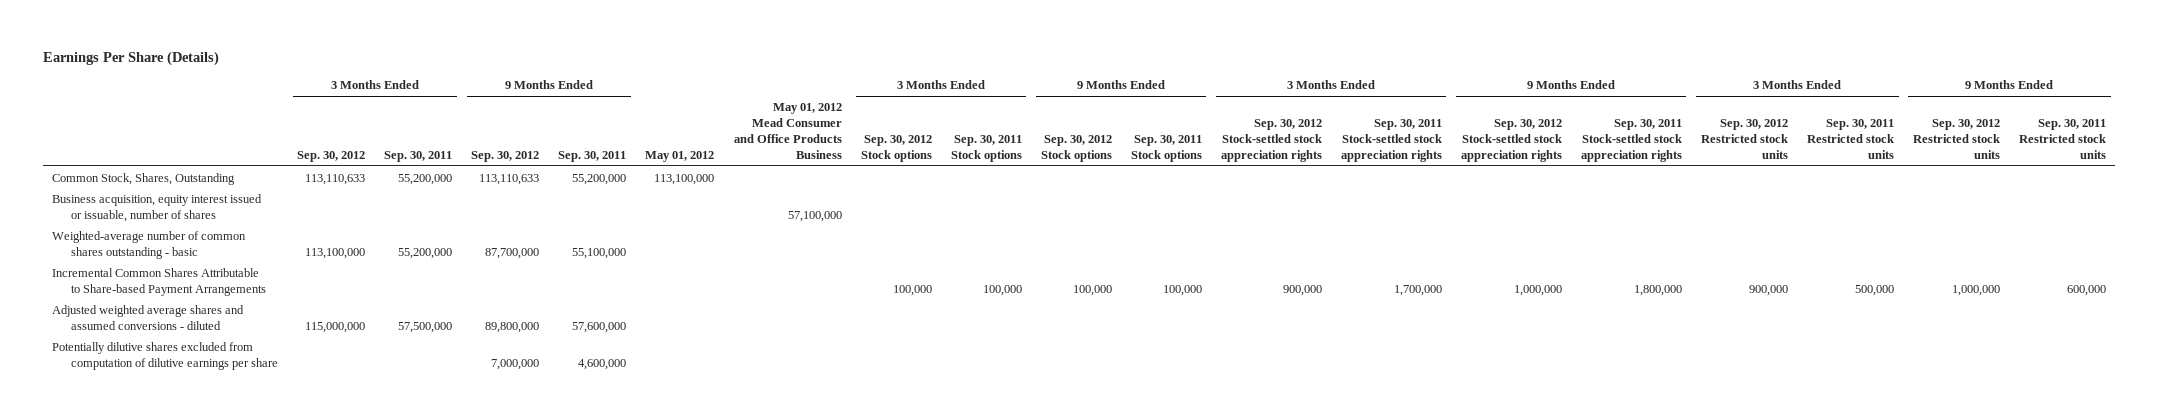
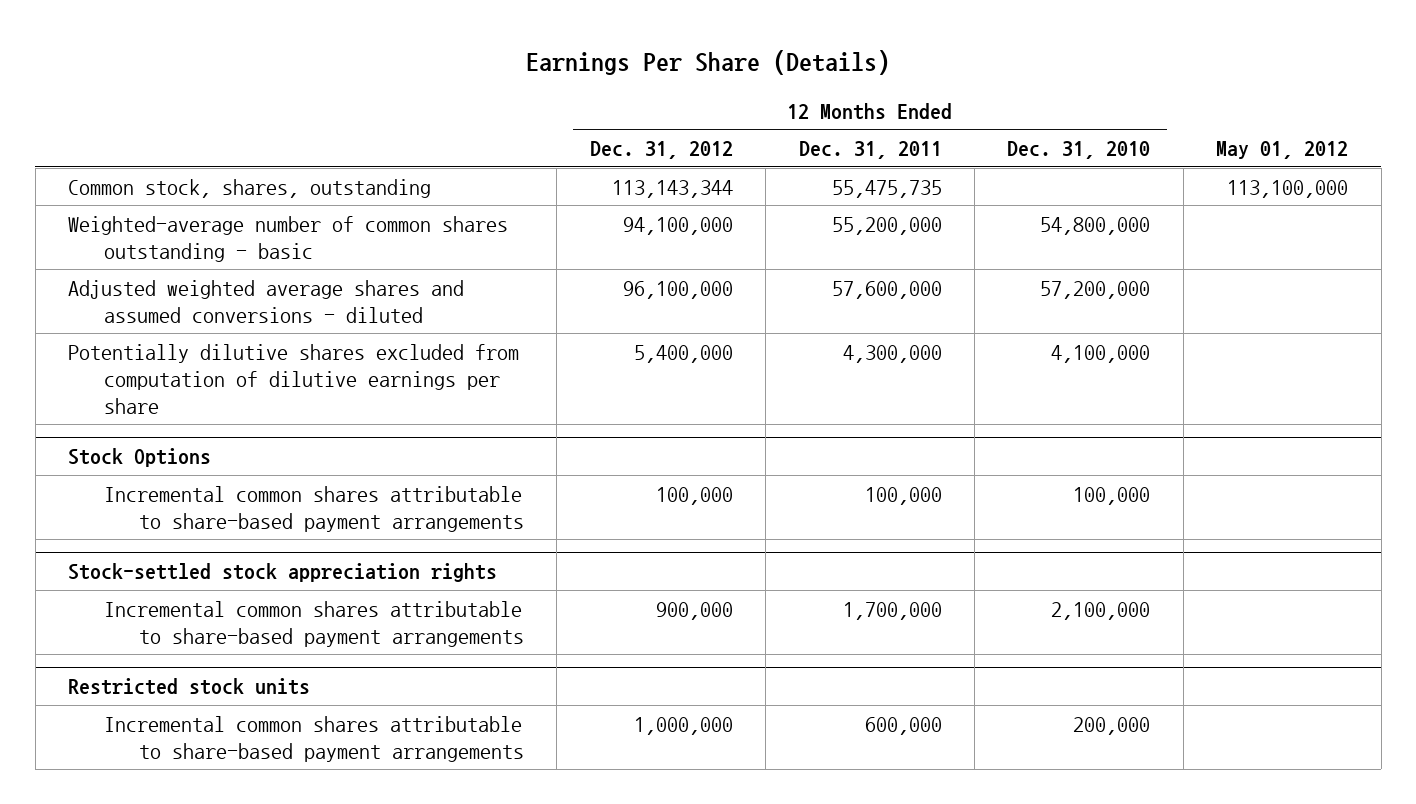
- | 3 Months Ended Sep. 30, 2012 | 3 Months Ended Sep. 30, 2011 | 9 Months Ended Sep. 30, 2012 | 9 Months Ended Sep. 30, 2011 | May 01, 2012 | May 01, 2012 Mead Consumer and Office Products Business | 3 Months Ended Sep. 30, 2012 Stock options | 3 Months Ended Sep. 30, 2011 Stock options | 9 Months Ended Sep. 30, 2012 Stock options | 9 Months Ended Sep. 30, 2011 Stock options | 3 Months Ended Sep. 30, 2012 Stock-settled stock appreciation rights | 3 Months Ended Sep. 30, 2011 Stock-settled stock appreciation rights | 9 Months Ended Sep. 30, 2012 Stock-settled stock appreciation rights | 9 Months Ended Sep. 30, 2011 Stock-settled stock appreciation rights | 3 Months Ended Sep. 30, 2012 Restricted stock units | 3 Months Ended Sep. 30, 2011 Restricted stock units | 9 Months Ended Sep. 30, 2012 Restricted stock units | 9 Months Ended Sep. 30, 2011 Restricted stock units
+ | 12 Months Ended Dec. 31, 2012 | 12 Months Ended Dec. 31, 2011 | 12 Months Ended Dec. 31, 2010 | May 01, 2012
- Common Stock, Shares, Outstanding | 113,110,633 | 55,200,000 | 113,110,633 | 55,200,000 | 113,100,000 | | | | | | | | | | | | |
- Business acquisition, equity interest issued or issuable, number of shares | | | | | | 57,100,000 | | | | | | | | | | | |
+ Common stock, shares, outstanding | 113,143,344 | 55,475,735 | | 113,100,000
- Incremental Common Shares Attributable to Share-based Payment Arrangements | | | | | | | 100,000 | 100,000 | 100,000 | 100,000 | 900,000 | 1,700,000 | 1,000,000 | 1,800,000 | 900,000 | 500,000 | 1,000,000 | 600,000
+ Stock Options
+ Incremental common shares attributable to share-based payment arrangements | 100,000 | 100,000 | 100,000 |
+ Stock-settled stock appreciation rights
+ Incremental common shares attributable to share-based payment arrangements | 900,000 | 1,700,000 | 2,100,000 |
+ Restricted stock units
+ Incremental common shares attributable to share-based payment arrangements | 1,000,000 | 600,000 | 200,000 |

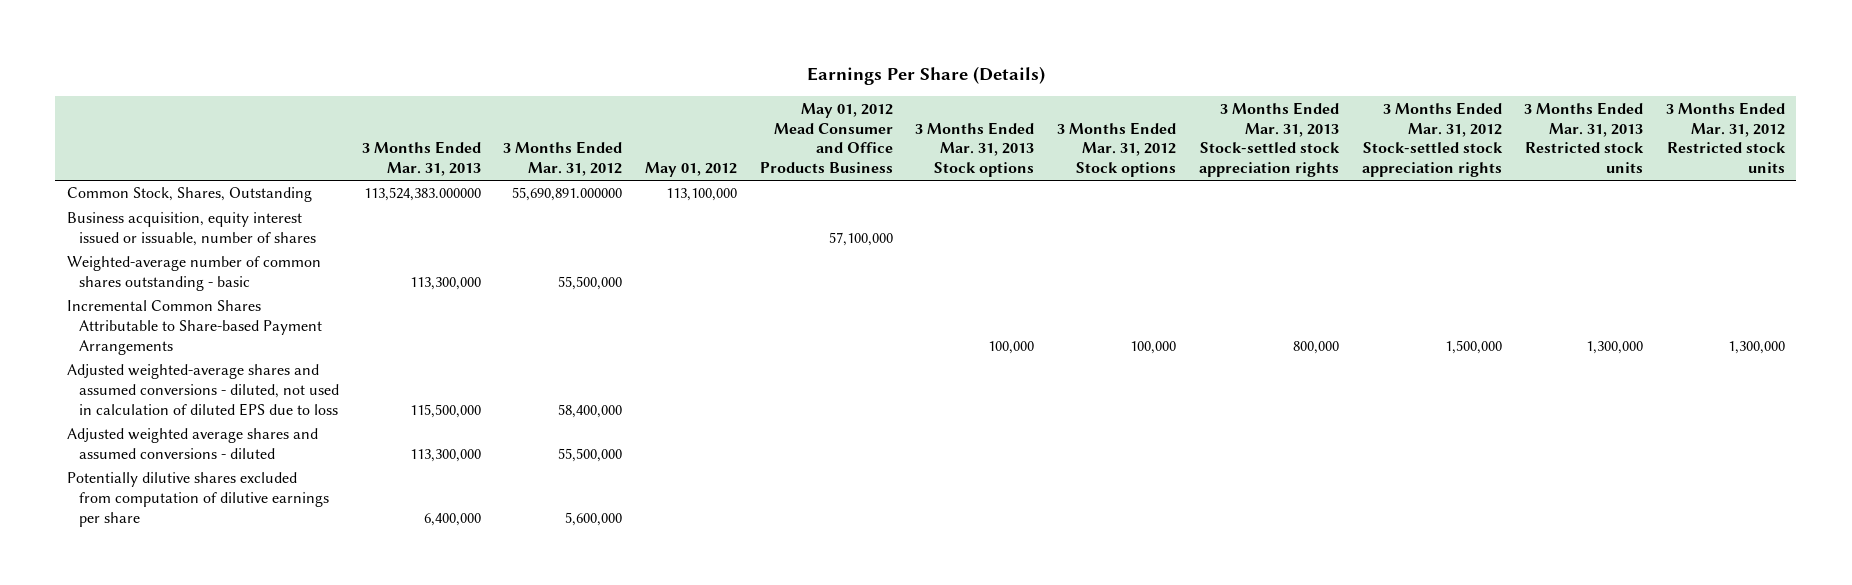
- | 12 Months Ended Dec. 31, 2012 | 12 Months Ended Dec. 31, 2011 | 12 Months Ended Dec. 31, 2010 | May 01, 2012
+ | 3 Months Ended Mar. 31, 2013 | 3 Months Ended Mar. 31, 2012 | May 01, 2012 | May 01, 2012 Mead Consumer and Office Products Business | 3 Months Ended Mar. 31, 2013 Stock options | 3 Months Ended Mar. 31, 2012 Stock options | 3 Months Ended Mar. 31, 2013 Stock-settled stock appreciation rights | 3 Months Ended Mar. 31, 2012 Stock-settled stock appreciation rights | 3 Months Ended Mar. 31, 2013 Restricted stock units | 3 Months Ended Mar. 31, 2012 Restricted stock units
- Common stock, shares, outstanding | 113,143,344 | 55,475,735 | | 113,100,000
+ Common Stock, Shares, Outstanding | 113,524,383.000000 | 55,690,891.000000 | 113,100,000 | | | | | | |
+ Business acquisition, equity interest issued or issuable, number of shares | | | | 57,100,000 | | | | | |
+ Incremental Common Shares Attributable to Share-based Payment Arrangements | | | | | 100,000 | 100,000 | 800,000 | 1,500,000 | 1,300,000 | 1,300,000
+ Adjusted weighted-average shares and assumed conversions - diluted, not used in calculation of diluted EPS due to loss | 115,500,000 | 58,400,000 | | | | | | | |
- Stock Options
- Incremental common shares attributable to share-based payment arrangements | 100,000 | 100,000 | 100,000 |
- Stock-settled stock appreciation rights
- Incremental common shares attributable to share-based payment arrangements | 900,000 | 1,700,000 | 2,100,000 |
- Restricted stock units
- Incremental common shares attributable to share-based payment arrangements | 1,000,000 | 600,000 | 200,000 |

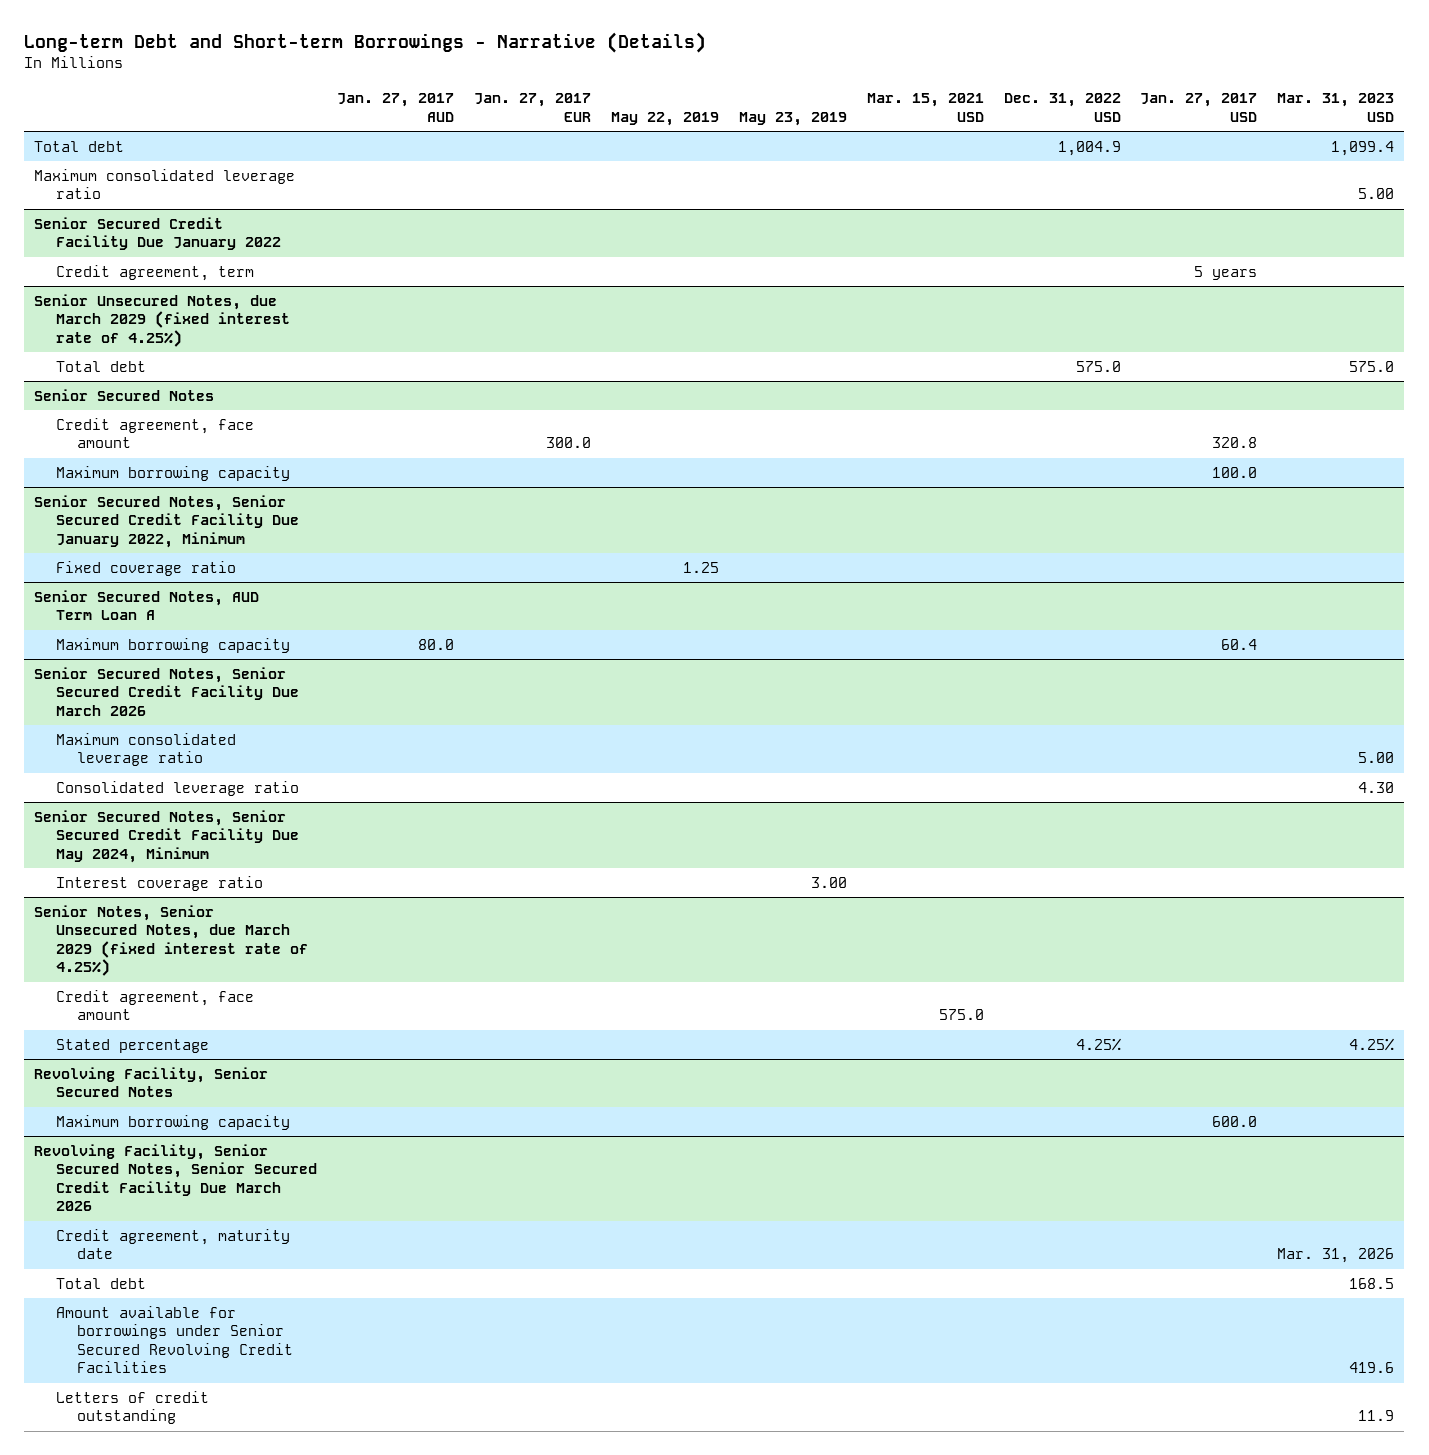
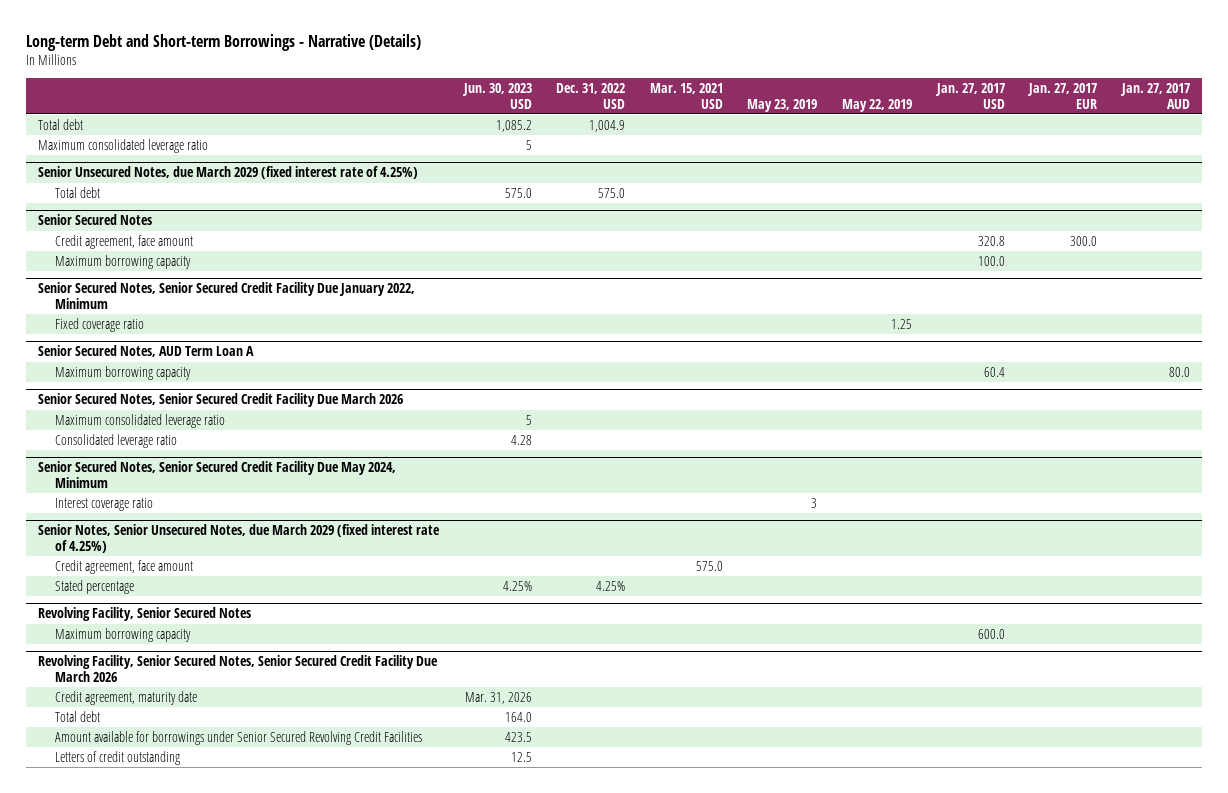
- | Jan. 27, 2017 AUD | Jan. 27, 2017 EUR | May 22, 2019 | May 23, 2019 | Mar. 15, 2021 USD | Dec. 31, 2022 USD | Jan. 27, 2017 USD | Mar. 31, 2023 USD
+ | Jun. 30, 2023 USD | Dec. 31, 2022 USD | Mar. 15, 2021 USD | May 23, 2019 | May 22, 2019 | Jan. 27, 2017 USD | Jan. 27, 2017 EUR | Jan. 27, 2017 AUD
- Senior Secured Credit Facility Due January 2022
- Credit agreement, term | | | | | | | 5 years |
@ Senior Secured Notes, Senior Secured Credit Facility Due May 2024, Minimum
- Interest coverage ratio | | | | 3.00 | | | |
+ Interest coverage ratio | | | | 3 | | | |

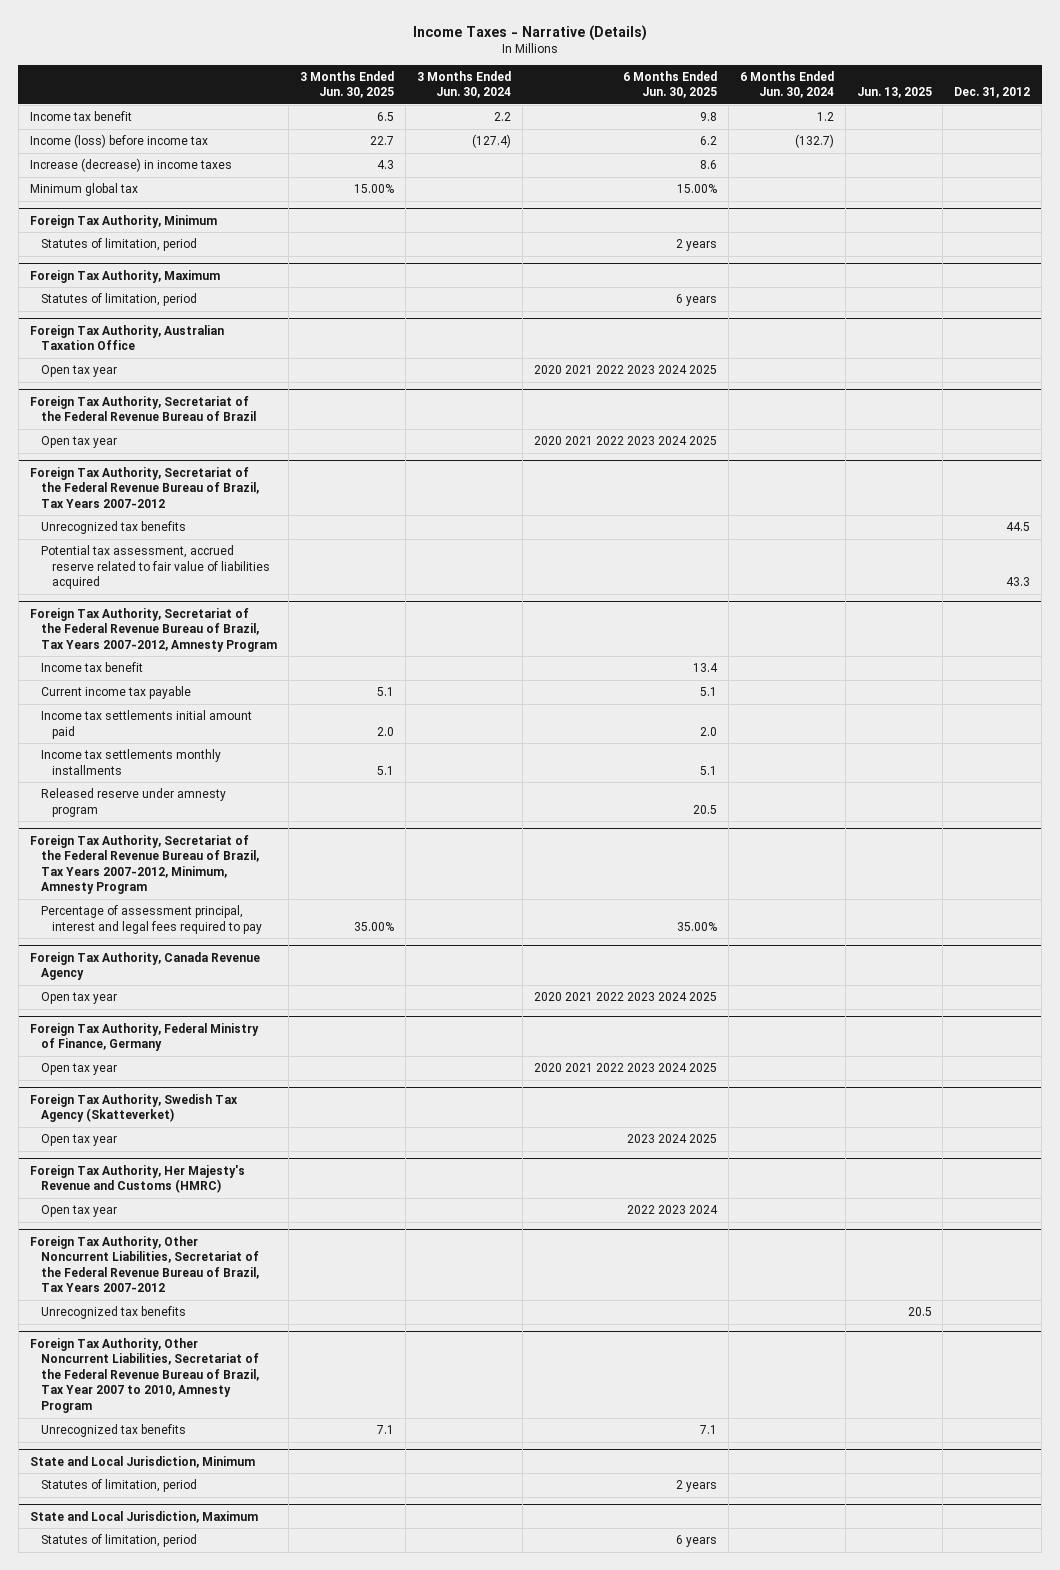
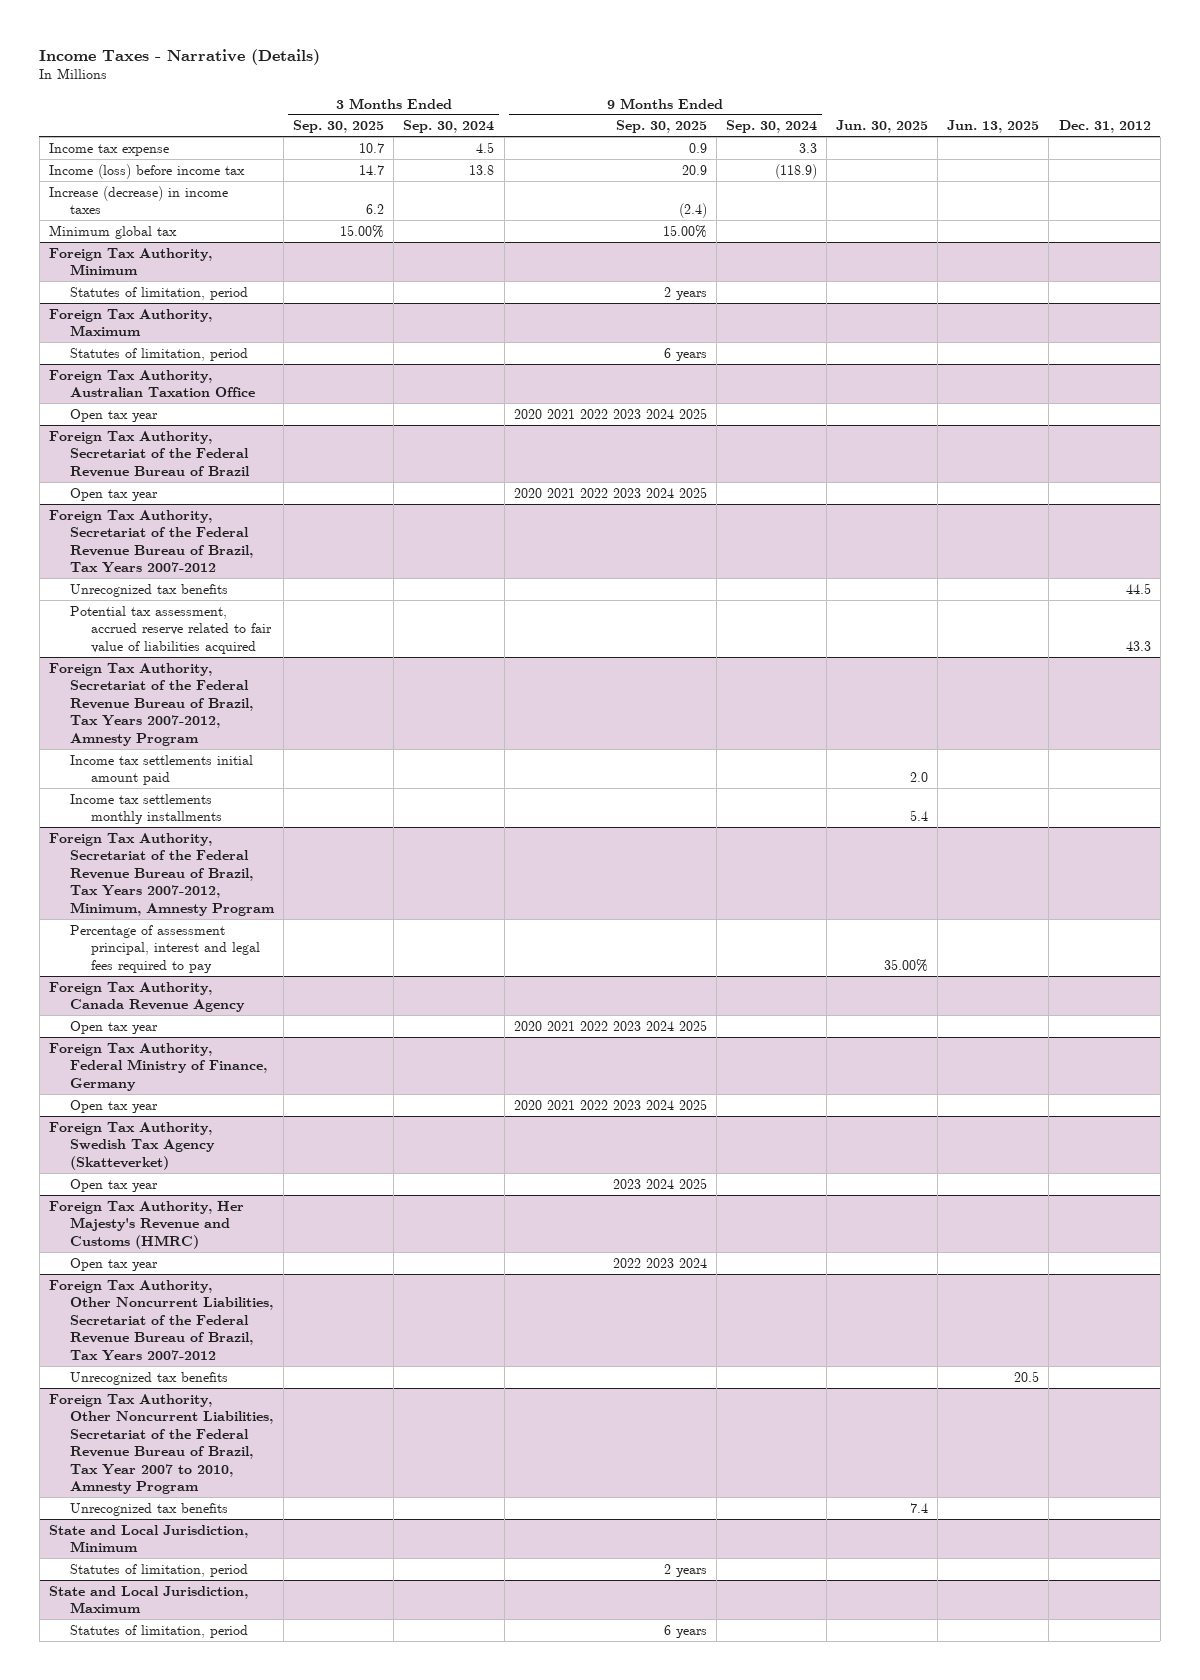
- | 3 Months Ended Jun. 30, 2025 | 3 Months Ended Jun. 30, 2024 | 6 Months Ended Jun. 30, 2025 | 6 Months Ended Jun. 30, 2024 | Jun. 13, 2025 | Dec. 31, 2012
+ | 3 Months Ended Sep. 30, 2025 | 3 Months Ended Sep. 30, 2024 | 9 Months Ended Sep. 30, 2025 | 9 Months Ended Sep. 30, 2024 | Jun. 30, 2025 | Jun. 13, 2025 | Dec. 31, 2012
- Income tax benefit | 6.5 | 2.2 | 9.8 | 1.2 | |
+ Income tax expense | 10.7 | 4.5 | 0.9 | 3.3 | | |
@ Foreign Tax Authority, Secretariat of the Federal Revenue Bureau of Brazil, Tax Years 2007-2012, Amnesty Program
- Income tax benefit | | | 13.4 | | |
- Current income tax payable | 5.1 | | 5.1 | | |
- Released reserve under amnesty program | | | 20.5 | | |

